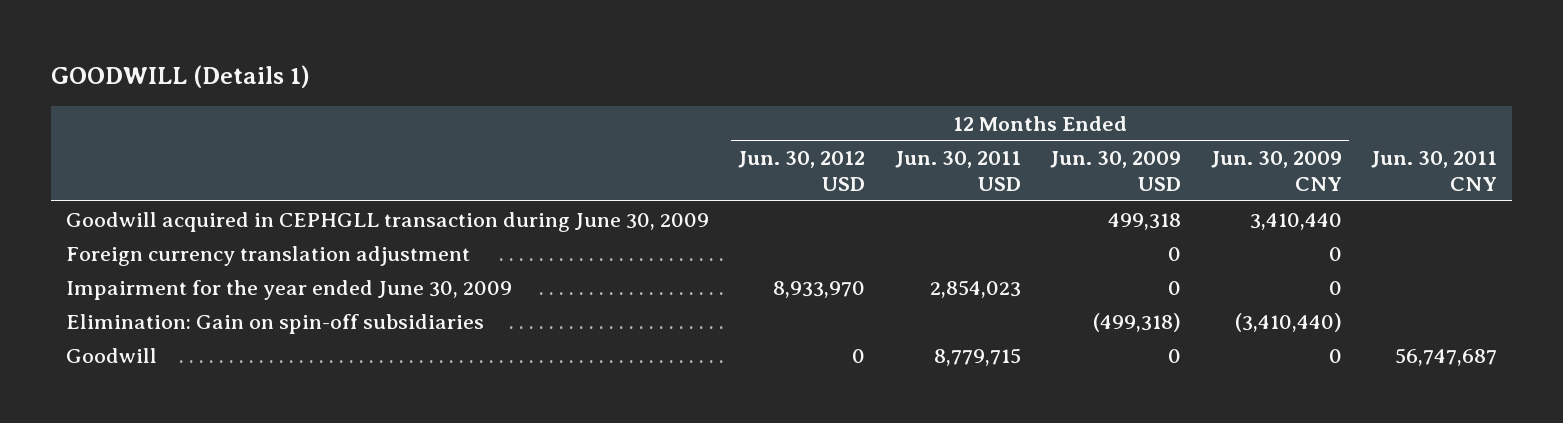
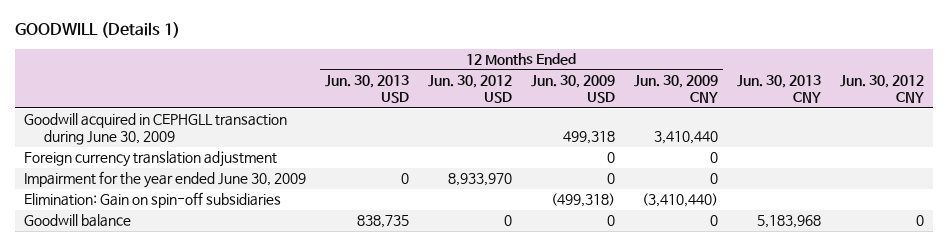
- | 12 Months Ended Jun. 30, 2012 USD | 12 Months Ended Jun. 30, 2011 USD | 12 Months Ended Jun. 30, 2009 USD | 12 Months Ended Jun. 30, 2009 CNY | Jun. 30, 2011 CNY
+ | 12 Months Ended Jun. 30, 2013 USD | 12 Months Ended Jun. 30, 2012 USD | 12 Months Ended Jun. 30, 2009 USD | 12 Months Ended Jun. 30, 2009 CNY | Jun. 30, 2013 CNY | Jun. 30, 2012 CNY
- Goodwill | 0 | 8,779,715 | 0 | 0 | 56,747,687
+ Goodwill balance | 838,735 | 0 | 0 | 0 | 5,183,968 | 0

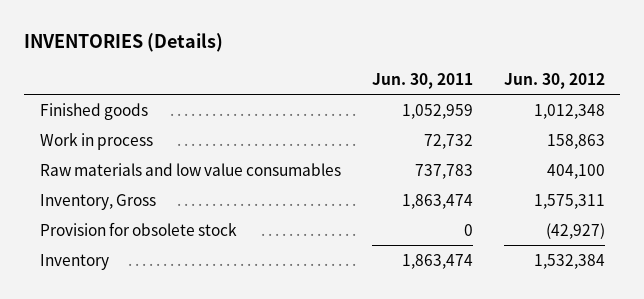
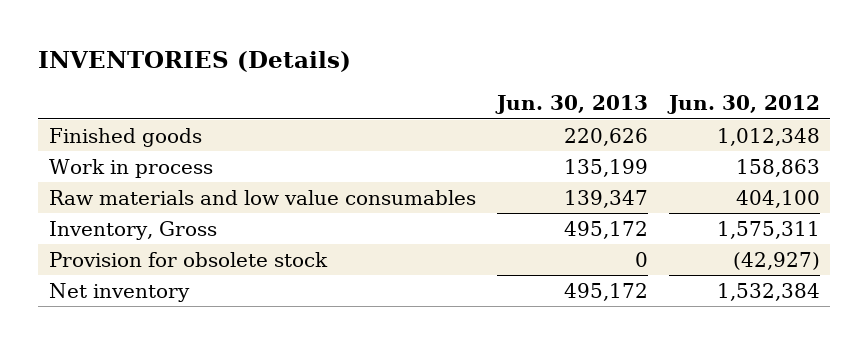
- | Jun. 30, 2011 | Jun. 30, 2012
+ | Jun. 30, 2013 | Jun. 30, 2012
- Inventory | 1,863,474 | 1,532,384
+ Net inventory | 495,172 | 1,532,384

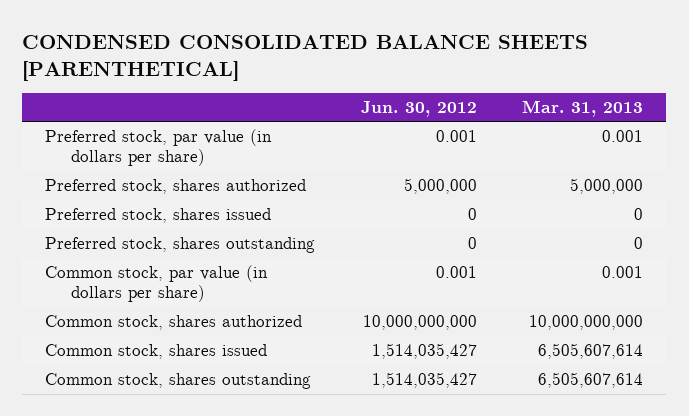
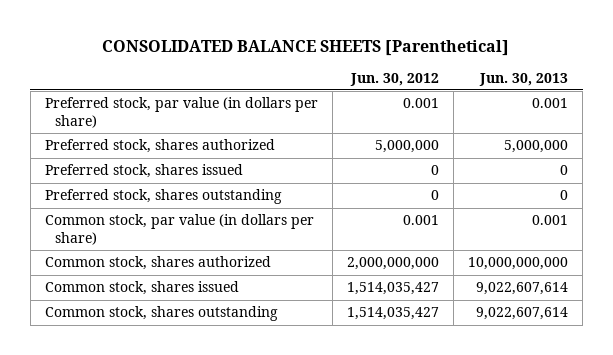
- CONDENSED CONSOLIDATED BALANCE SHEETS [PARENTHETICAL]
+ CONSOLIDATED BALANCE SHEETS [Parenthetical]
- | Jun. 30, 2012 | Mar. 31, 2013
+ | Jun. 30, 2012 | Jun. 30, 2013
- Common stock, shares authorized | 10,000,000,000 | 10,000,000,000
+ Common stock, shares authorized | 2,000,000,000 | 10,000,000,000

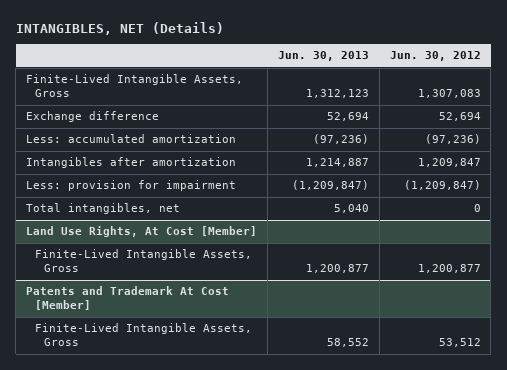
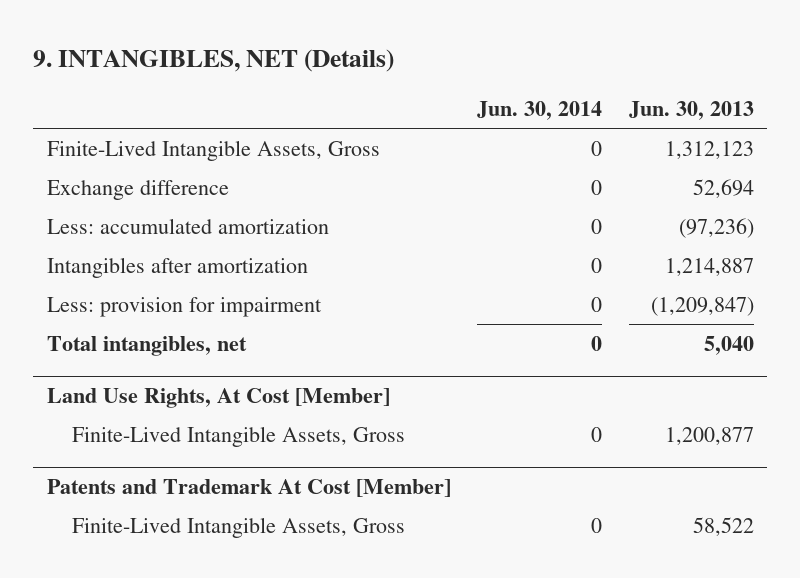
- INTANGIBLES, NET (Details)
+ 9. INTANGIBLES, NET (Details)
- | Jun. 30, 2013 | Jun. 30, 2012
+ | Jun. 30, 2014 | Jun. 30, 2013
@ Patents and Trademark At Cost [Member]
- Finite-Lived Intangible Assets, Gross | 58,552 | 53,512
+ Finite-Lived Intangible Assets, Gross | 0 | 58,522

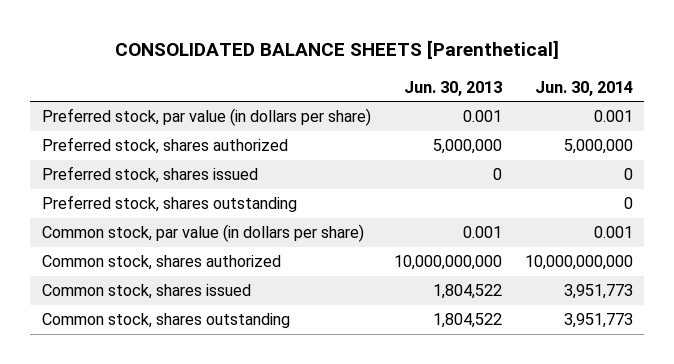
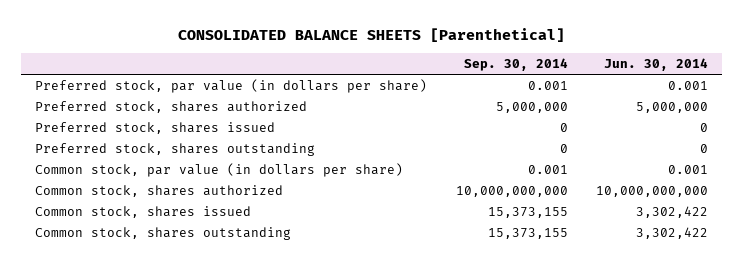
- | Jun. 30, 2013 | Jun. 30, 2014
+ | Sep. 30, 2014 | Jun. 30, 2014
- Common stock, shares issued | 1,804,522 | 3,951,773
- Common stock, shares outstanding | 1,804,522 | 3,951,773
+ Common stock, shares issued | 15,373,155 | 3,302,422
+ Common stock, shares outstanding | 15,373,155 | 3,302,422

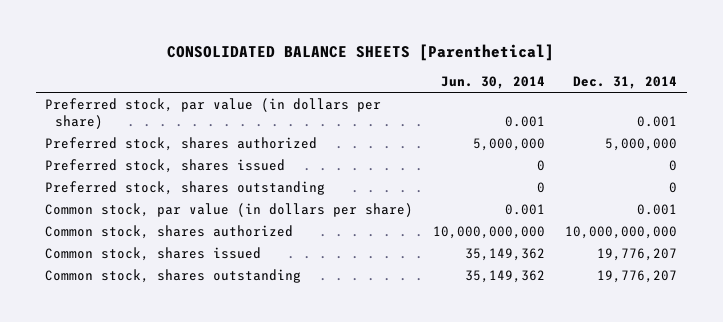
- | Sep. 30, 2014 | Jun. 30, 2014
+ | Jun. 30, 2014 | Dec. 31, 2014
- Common stock, shares issued | 15,373,155 | 3,302,422
- Common stock, shares outstanding | 15,373,155 | 3,302,422
+ Common stock, shares issued | 35,149,362 | 19,776,207
+ Common stock, shares outstanding | 35,149,362 | 19,776,207

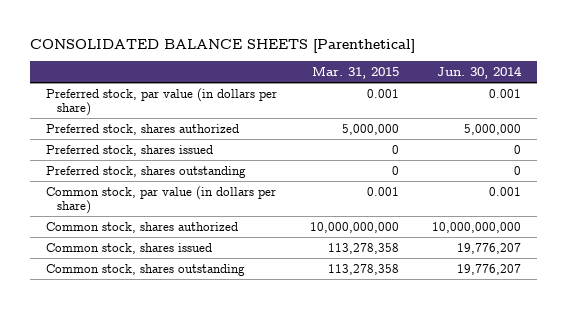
- | Jun. 30, 2014 | Dec. 31, 2014
+ | Mar. 31, 2015 | Jun. 30, 2014
- Common stock, shares issued | 35,149,362 | 19,776,207
- Common stock, shares outstanding | 35,149,362 | 19,776,207
+ Common stock, shares issued | 113,278,358 | 19,776,207
+ Common stock, shares outstanding | 113,278,358 | 19,776,207

